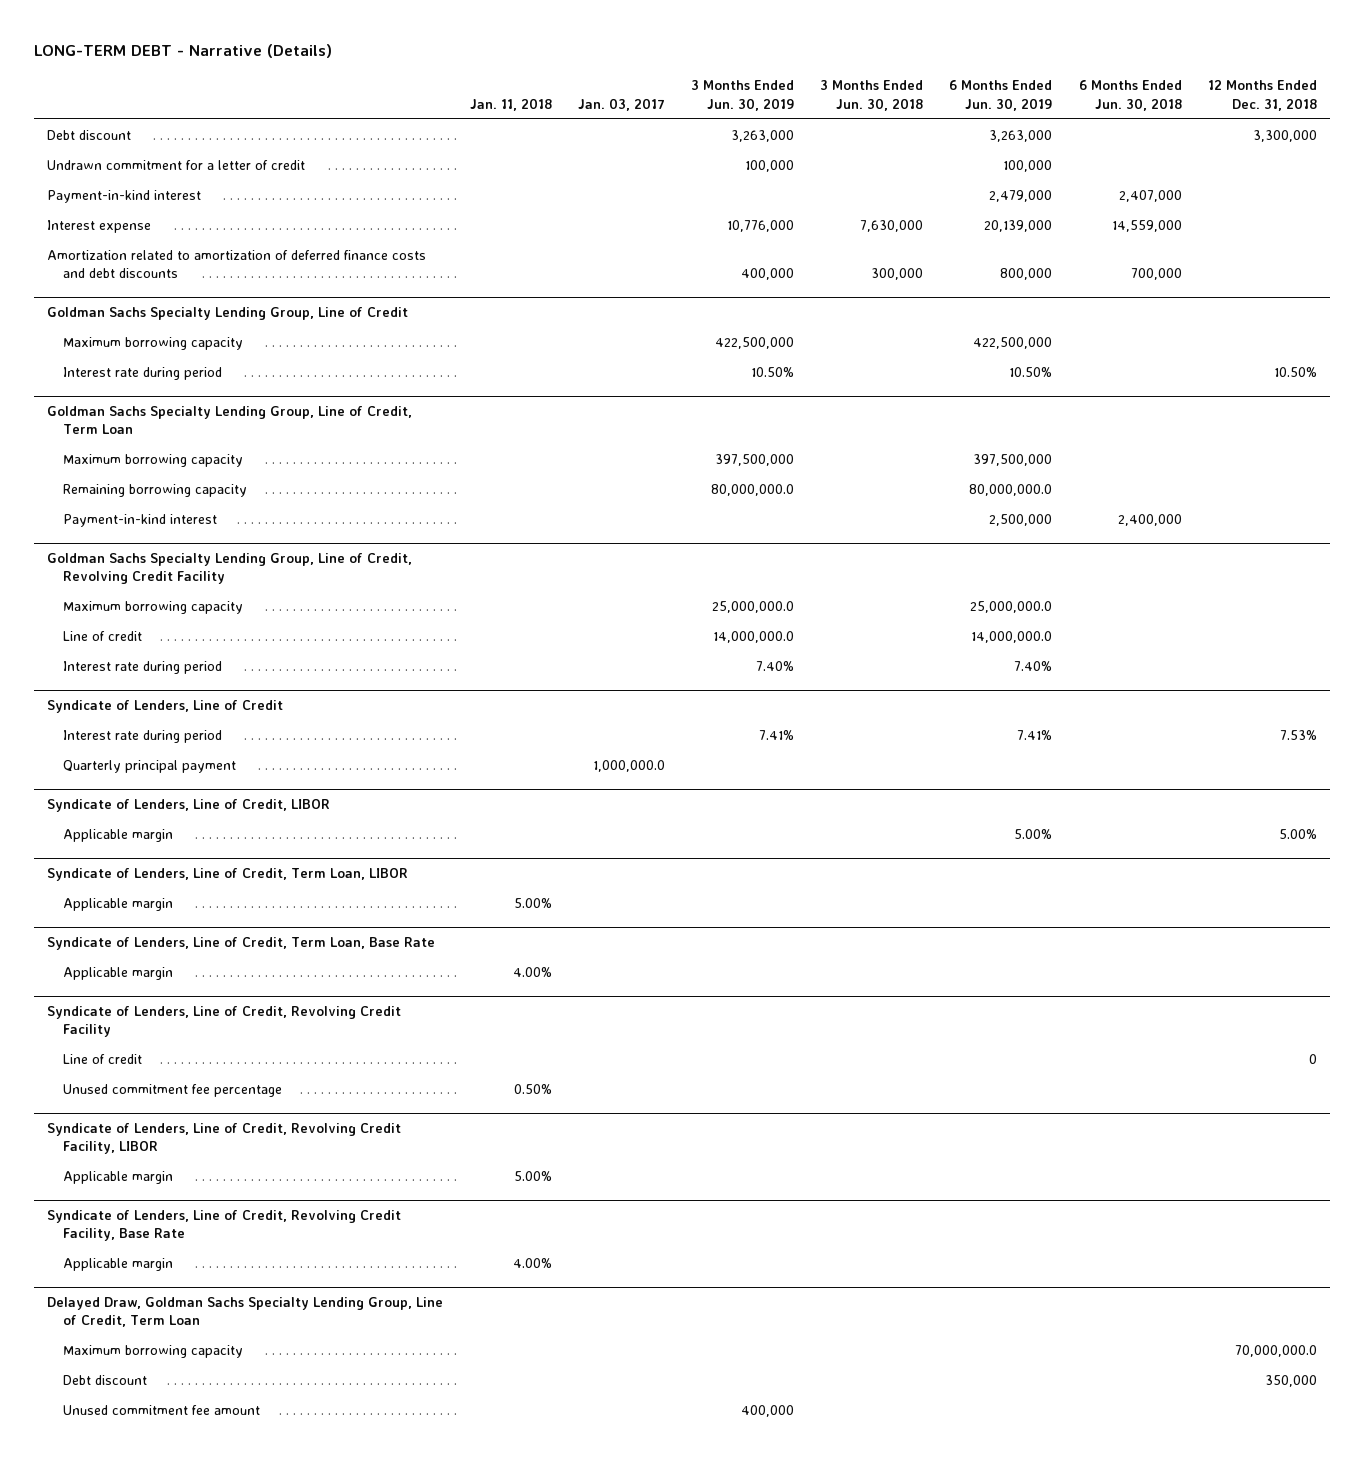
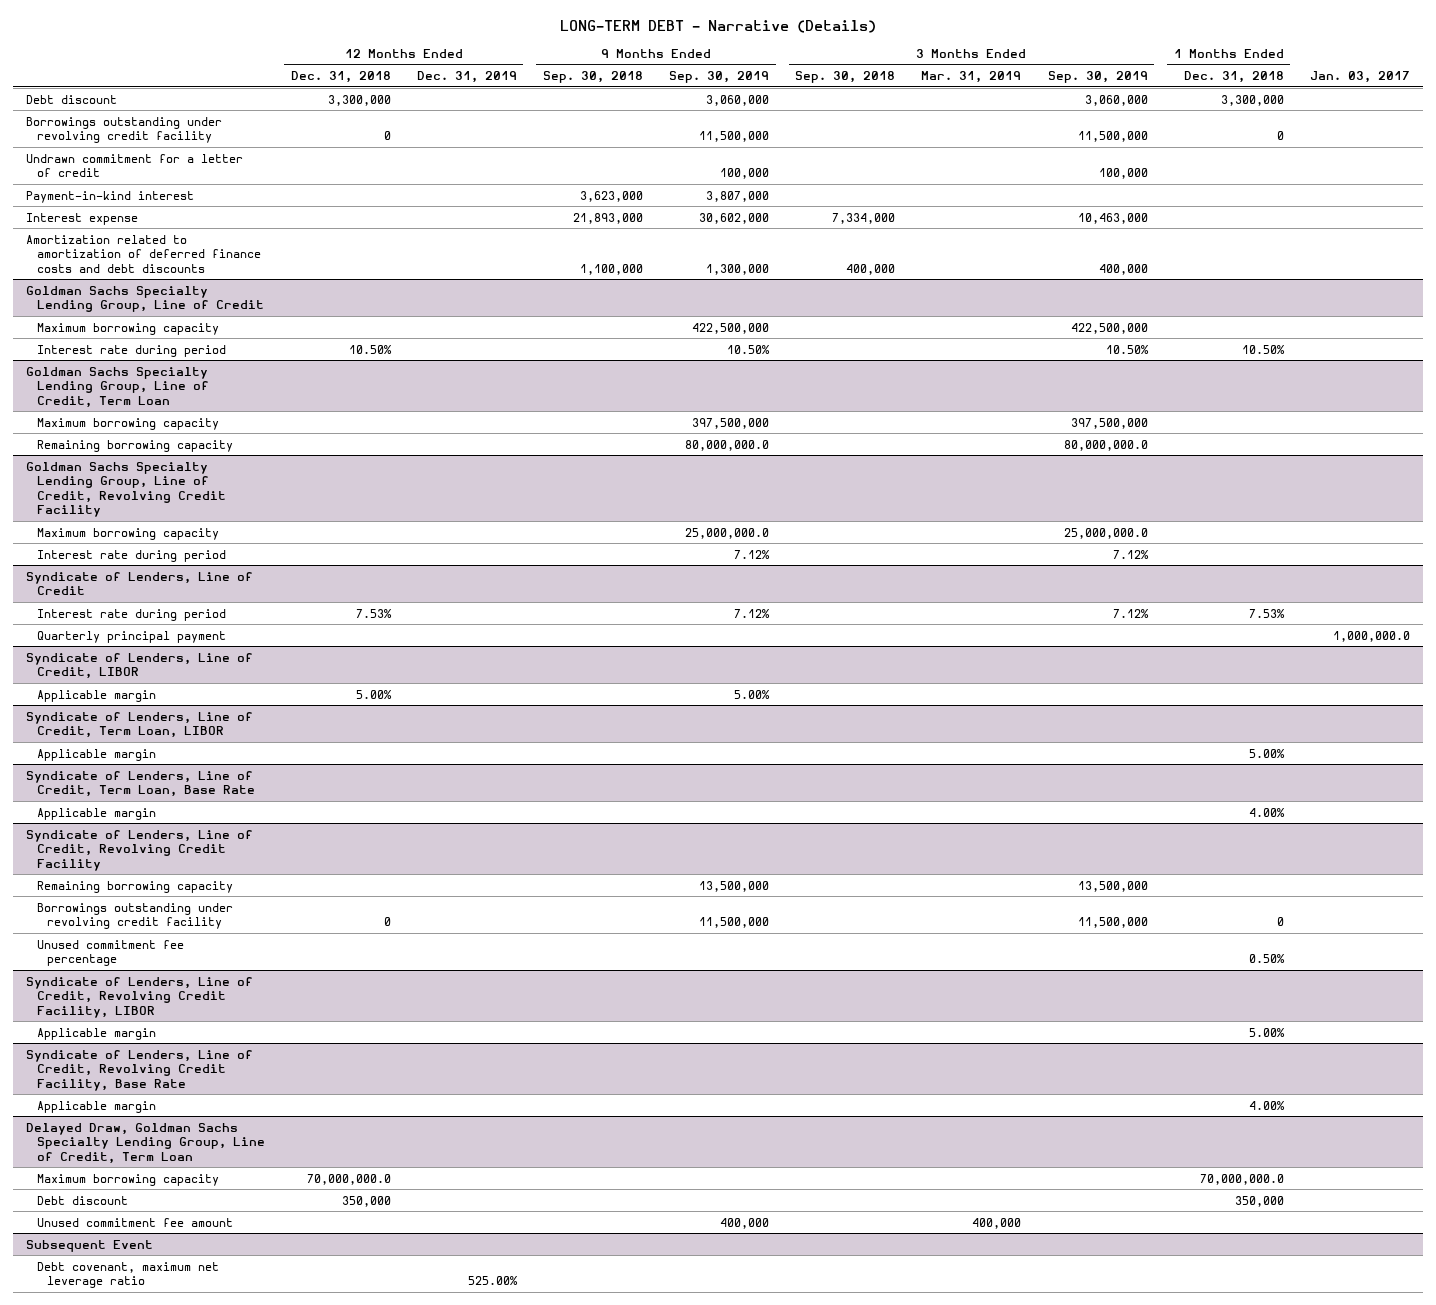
- | Jan. 11, 2018 | Jan. 03, 2017 | 3 Months Ended Jun. 30, 2019 | 3 Months Ended Jun. 30, 2018 | 6 Months Ended Jun. 30, 2019 | 6 Months Ended Jun. 30, 2018 | 12 Months Ended Dec. 31, 2018
+ | 12 Months Ended Dec. 31, 2018 | 12 Months Ended Dec. 31, 2019 | 9 Months Ended Sep. 30, 2018 | 9 Months Ended Sep. 30, 2019 | 3 Months Ended Sep. 30, 2018 | 3 Months Ended Mar. 31, 2019 | 3 Months Ended Sep. 30, 2019 | 1 Months Ended Dec. 31, 2018 | Jan. 03, 2017
+ Borrowings outstanding under revolving credit facility | 0 | | | 11,500,000 | | | 11,500,000 | 0 |
@ Goldman Sachs Specialty Lending Group, Line of Credit, Term Loan
- Payment-in-kind interest | | | | | 2,500,000 | 2,400,000 |
@ Goldman Sachs Specialty Lending Group, Line of Credit, Revolving Credit Facility
- Line of credit | | | 14,000,000.0 | | 14,000,000.0 | |
@ Syndicate of Lenders, Line of Credit, Revolving Credit Facility
- Line of credit | | | | | | | 0
+ Remaining borrowing capacity | | | | 13,500,000 | | | 13,500,000 | |
+ Borrowings outstanding under revolving credit facility | 0 | | | 11,500,000 | | | 11,500,000 | 0 |
+ Subsequent Event
+ Debt covenant, maximum net leverage ratio | | 525.00% | | | | | | |

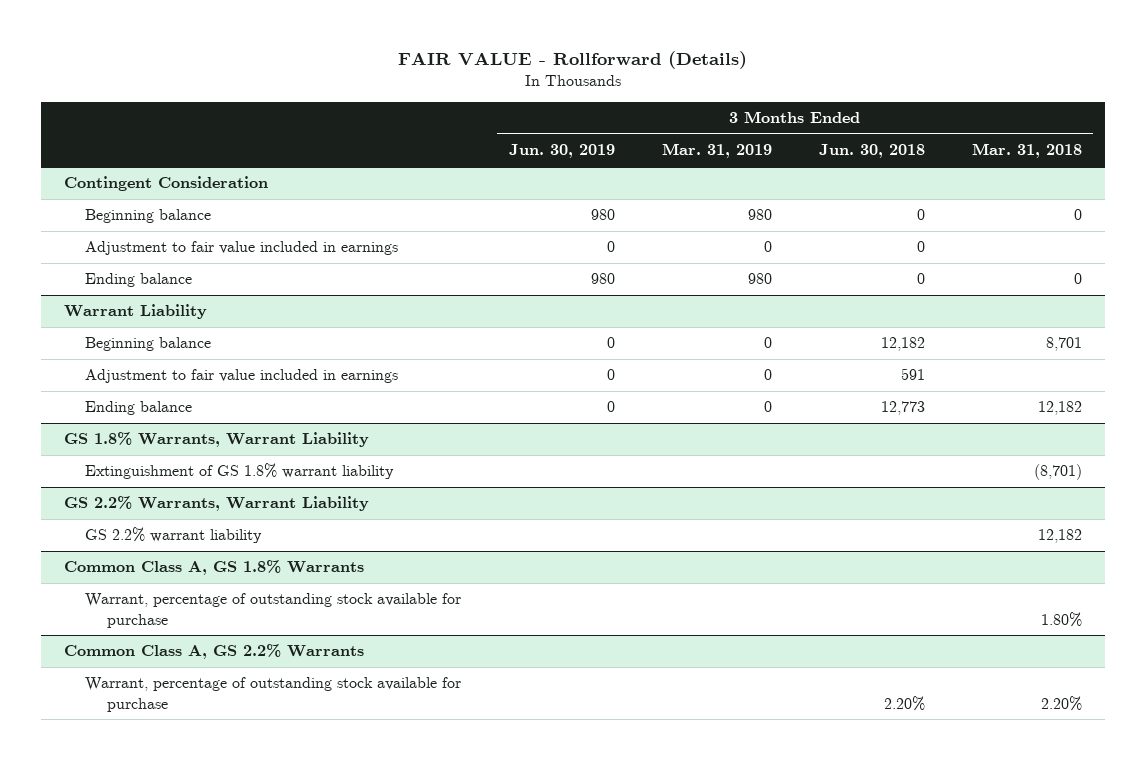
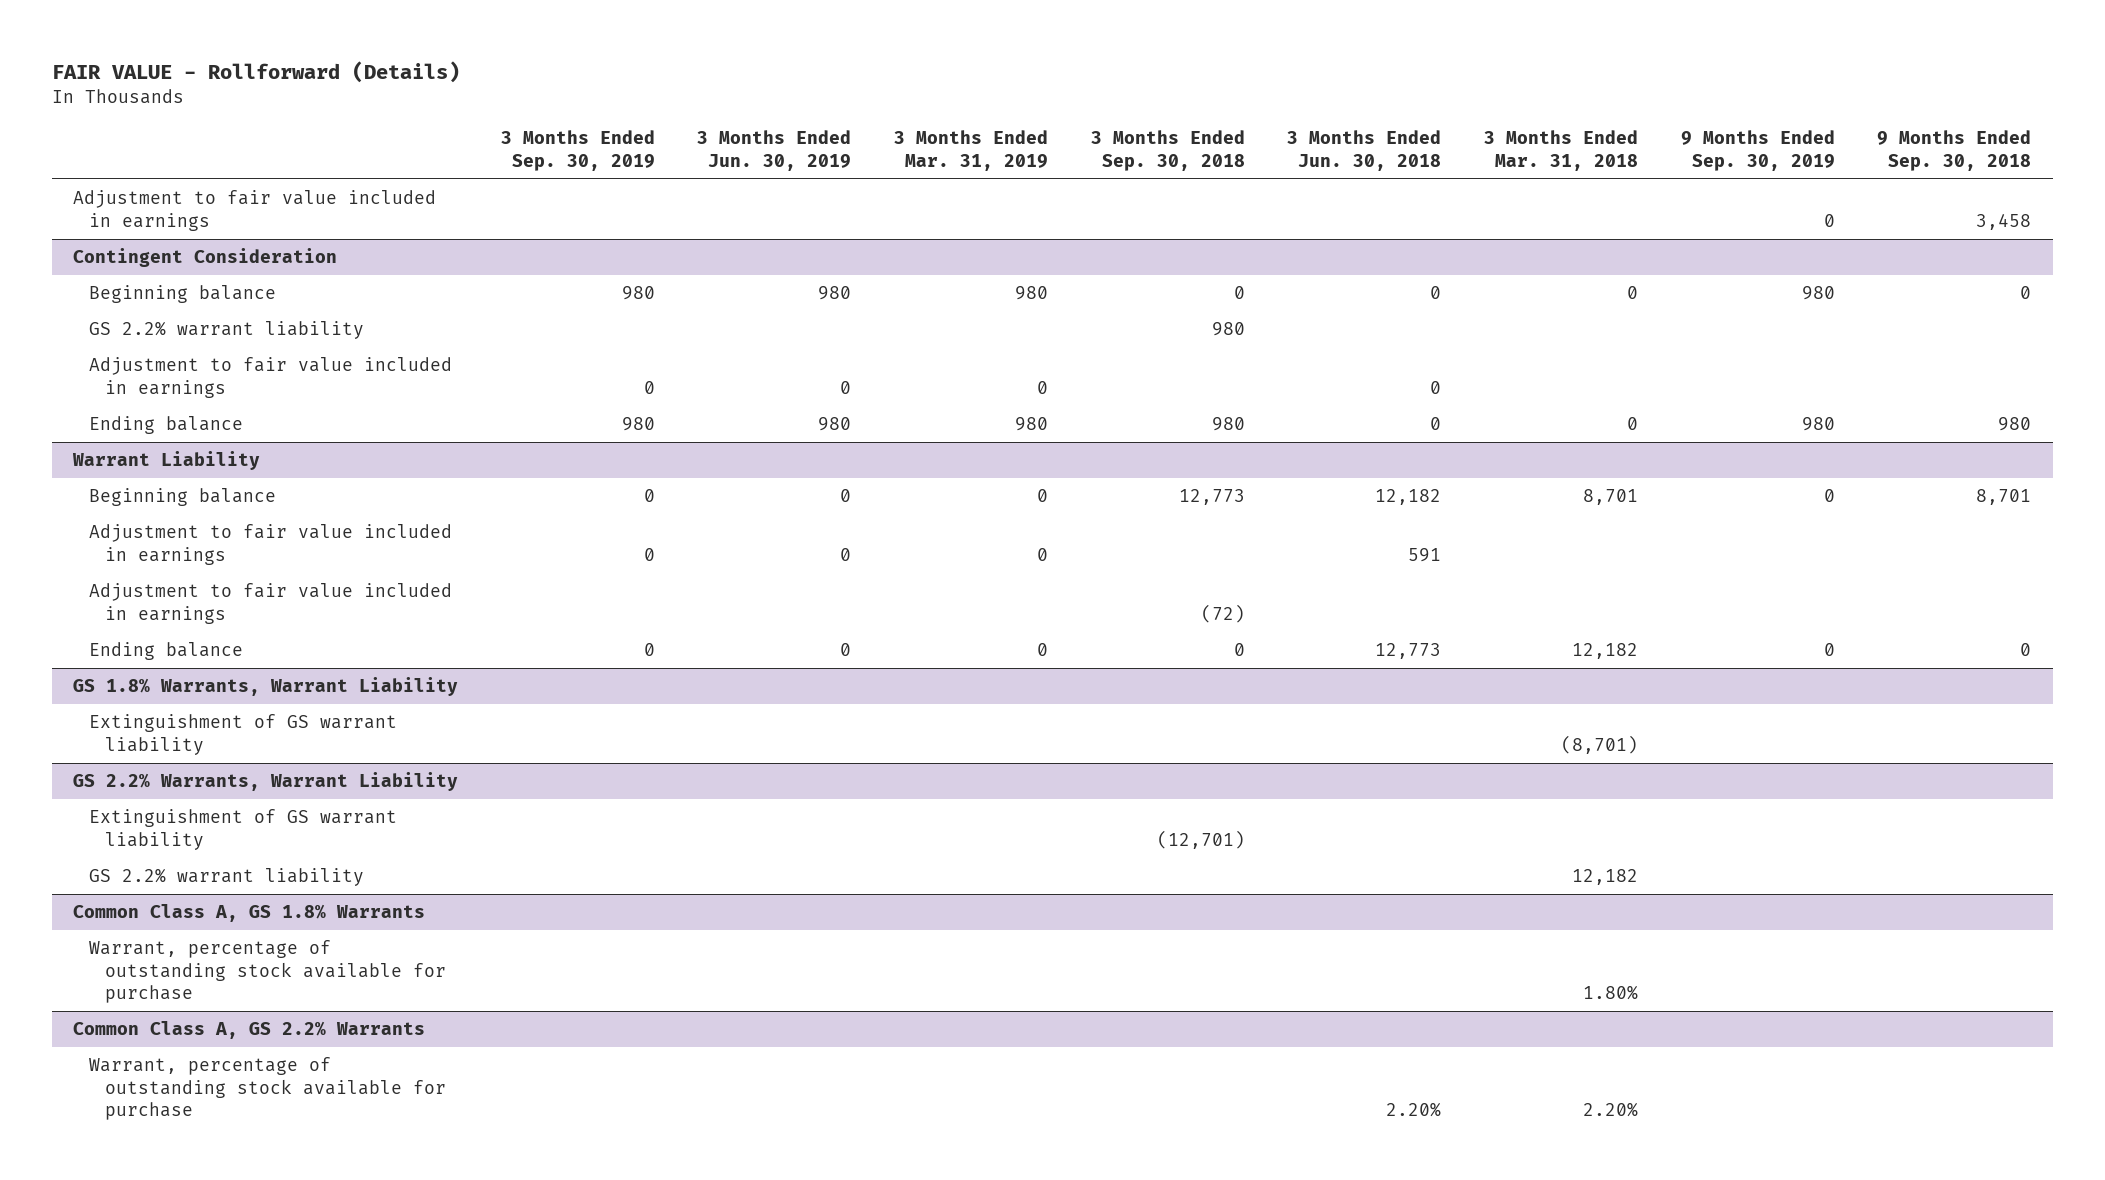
- | 3 Months Ended Jun. 30, 2019 | 3 Months Ended Mar. 31, 2019 | 3 Months Ended Jun. 30, 2018 | 3 Months Ended Mar. 31, 2018
+ | 3 Months Ended Sep. 30, 2019 | 3 Months Ended Jun. 30, 2019 | 3 Months Ended Mar. 31, 2019 | 3 Months Ended Sep. 30, 2018 | 3 Months Ended Jun. 30, 2018 | 3 Months Ended Mar. 31, 2018 | 9 Months Ended Sep. 30, 2019 | 9 Months Ended Sep. 30, 2018
+ Adjustment to fair value included in earnings | | | | | | | 0 | 3,458
@ Contingent Consideration
+ GS 2.2% warrant liability | | | | 980 | | | |
@ Warrant Liability
+ Adjustment to fair value included in earnings | | | | (72) | | | |
@ GS 1.8% Warrants, Warrant Liability
- Extinguishment of GS 1.8% warrant liability | | | | (8,701)
+ Extinguishment of GS warrant liability | | | | | | (8,701) | |
@ GS 2.2% Warrants, Warrant Liability
+ Extinguishment of GS warrant liability | | | | (12,701) | | | |

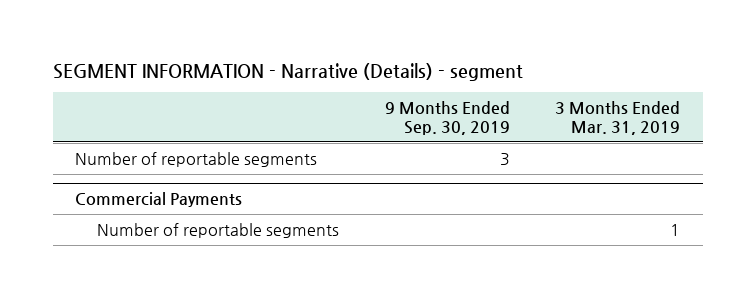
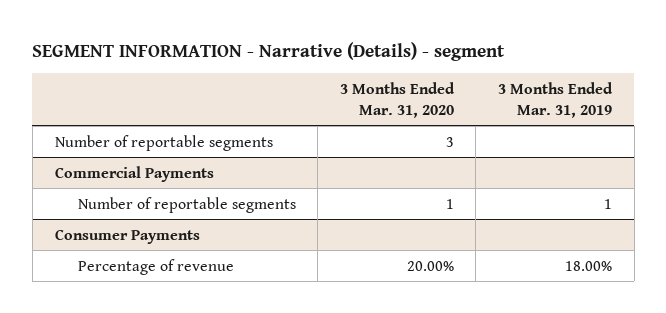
- | 9 Months Ended Sep. 30, 2019 | 3 Months Ended Mar. 31, 2019
+ | 3 Months Ended Mar. 31, 2020 | 3 Months Ended Mar. 31, 2019
+ Consumer Payments
+ Percentage of revenue | 20.00% | 18.00%

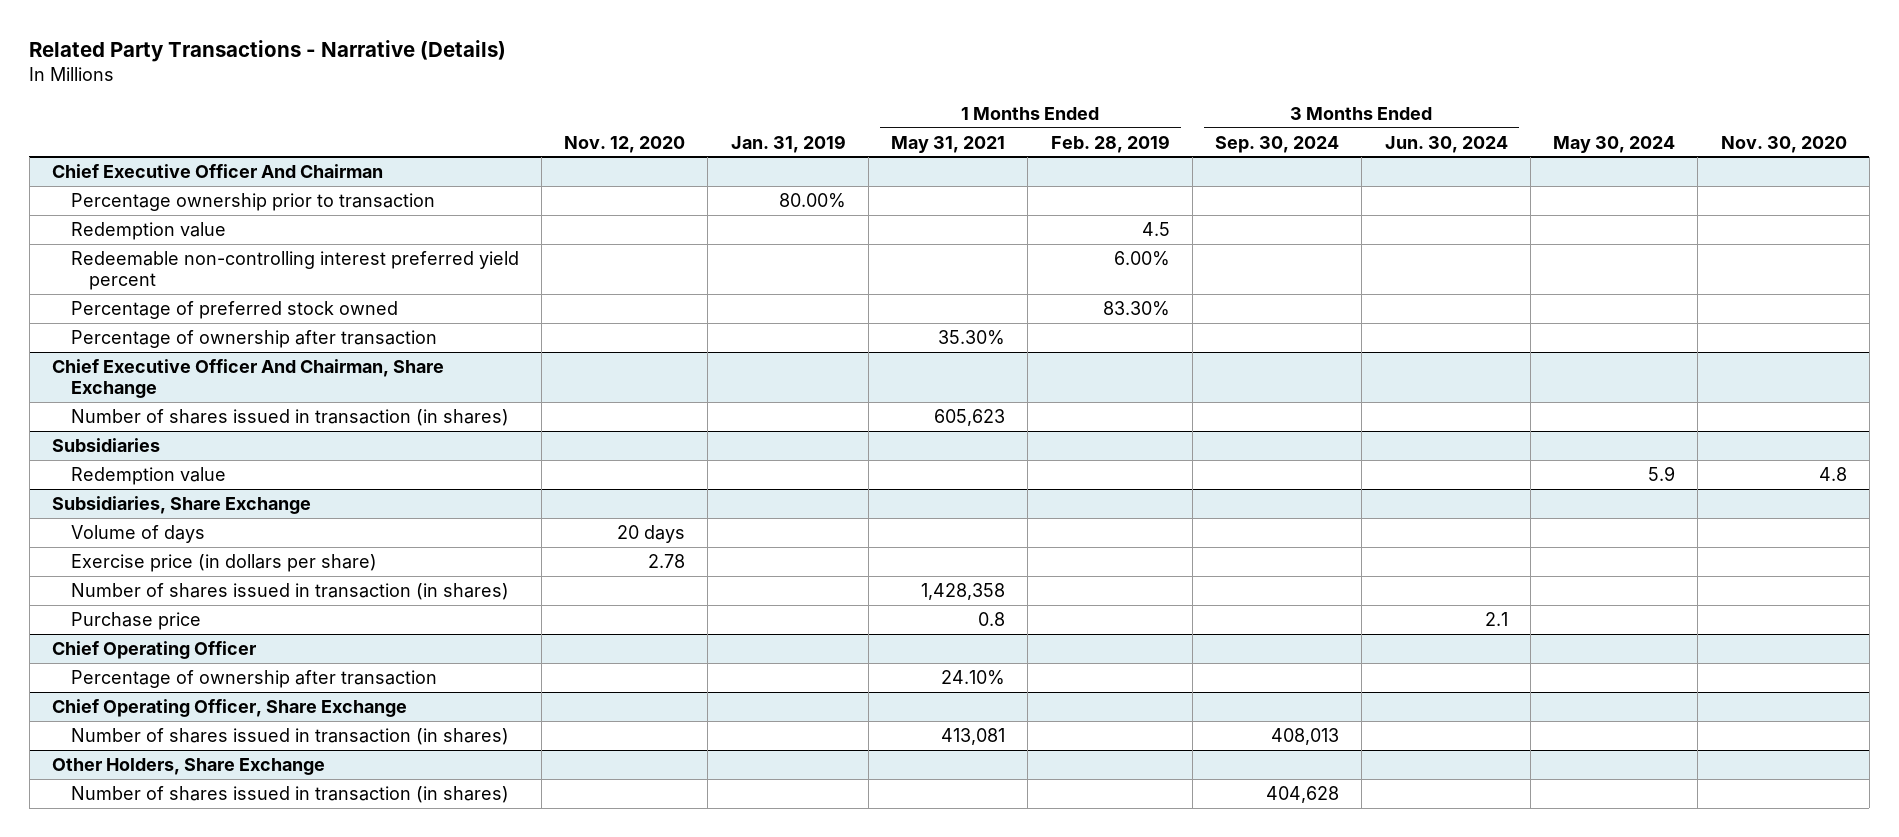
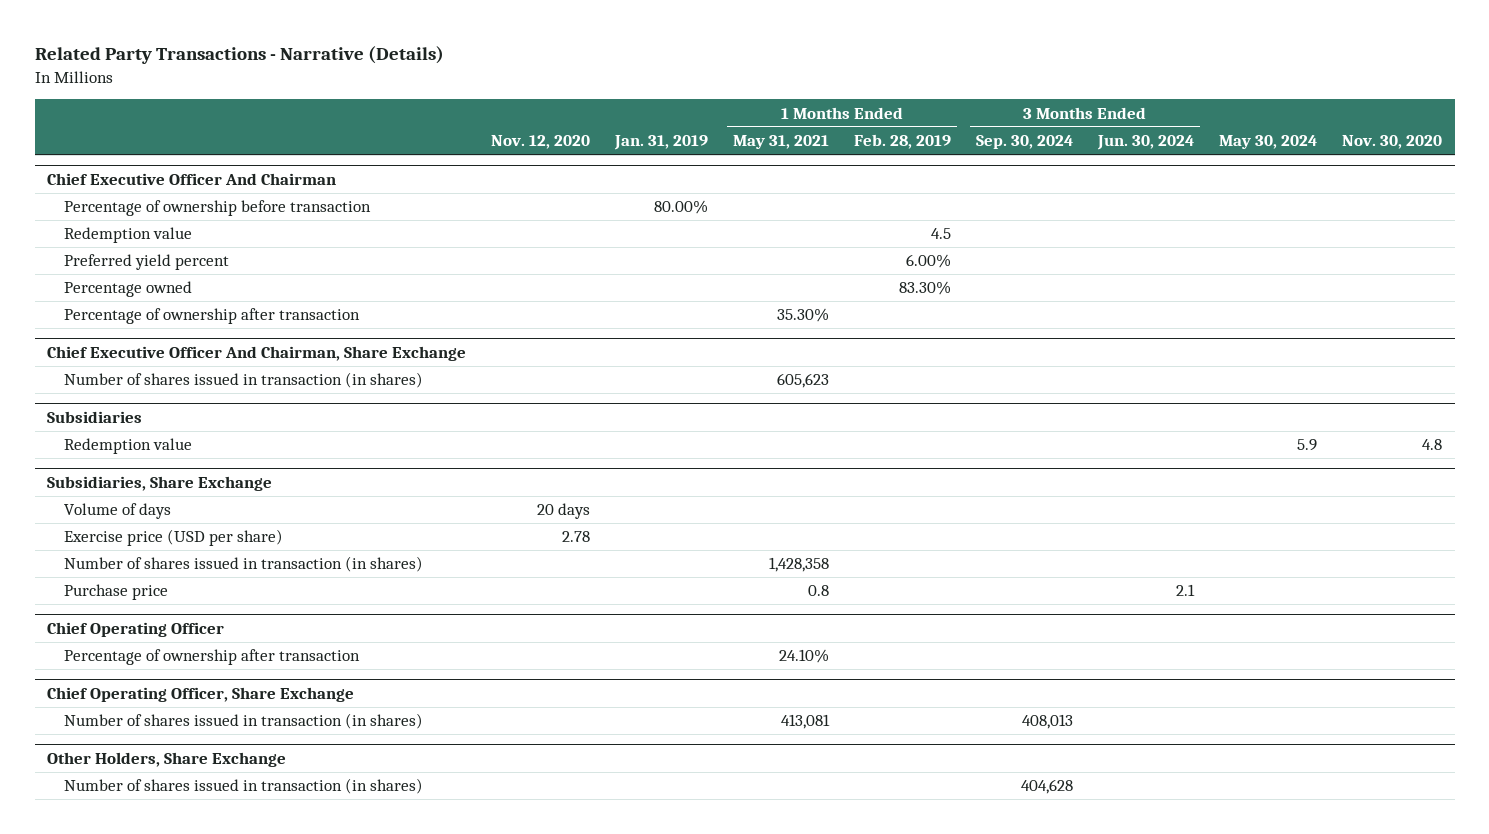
@ Chief Executive Officer And Chairman
- Percentage ownership prior to transaction | | 80.00% | | | | | |
+ Percentage of ownership before transaction | | 80.00% | | | | | |
- Redeemable non-controlling interest preferred yield percent | | | | 6.00% | | | |
- Percentage of preferred stock owned | | | | 83.30% | | | |
+ Preferred yield percent | | | | 6.00% | | | |
+ Percentage owned | | | | 83.30% | | | |
@ Subsidiaries, Share Exchange
- Exercise price (in dollars per share) | 2.78 | | | | | | |
+ Exercise price (USD per share) | 2.78 | | | | | | |

